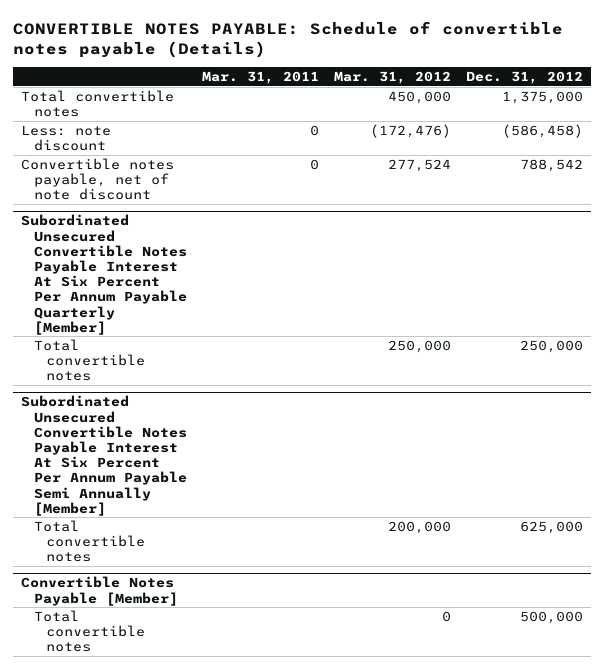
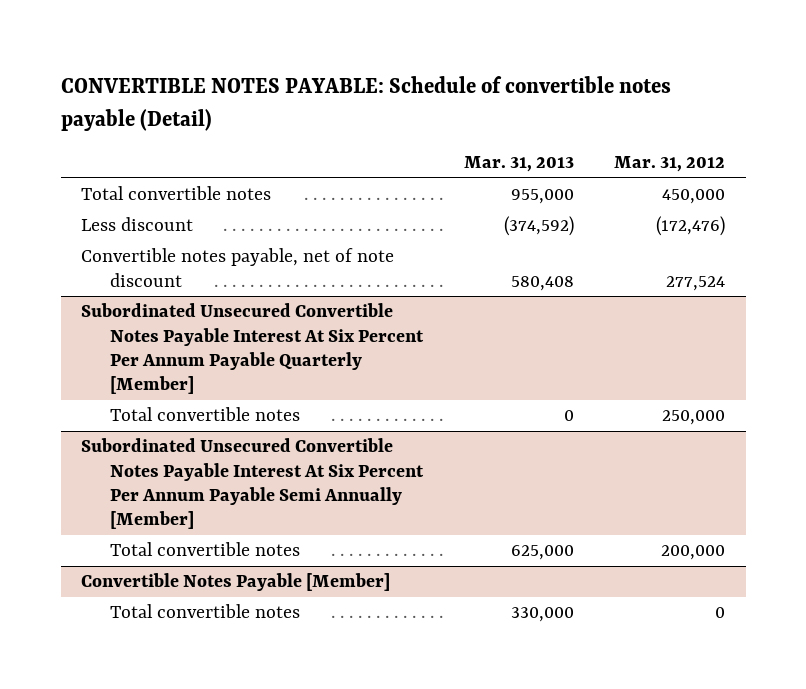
- CONVERTIBLE NOTES PAYABLE: Schedule of convertible notes payable (Details)
+ CONVERTIBLE NOTES PAYABLE: Schedule of convertible notes payable (Detail)
- | Mar. 31, 2011 | Mar. 31, 2012 | Dec. 31, 2012
+ | Mar. 31, 2013 | Mar. 31, 2012
- Less: note discount | 0 | (172,476) | (586,458)
+ Less discount | (374,592) | (172,476)

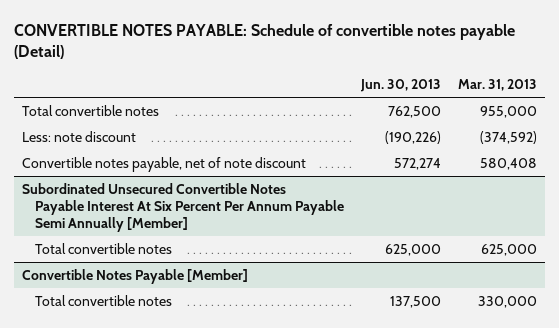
- | Mar. 31, 2013 | Mar. 31, 2012
+ | Jun. 30, 2013 | Mar. 31, 2013
- Less discount | (374,592) | (172,476)
+ Less: note discount | (190,226) | (374,592)
- Subordinated Unsecured Convertible Notes Payable Interest At Six Percent Per Annum Payable Quarterly [Member]
- Total convertible notes | 0 | 250,000

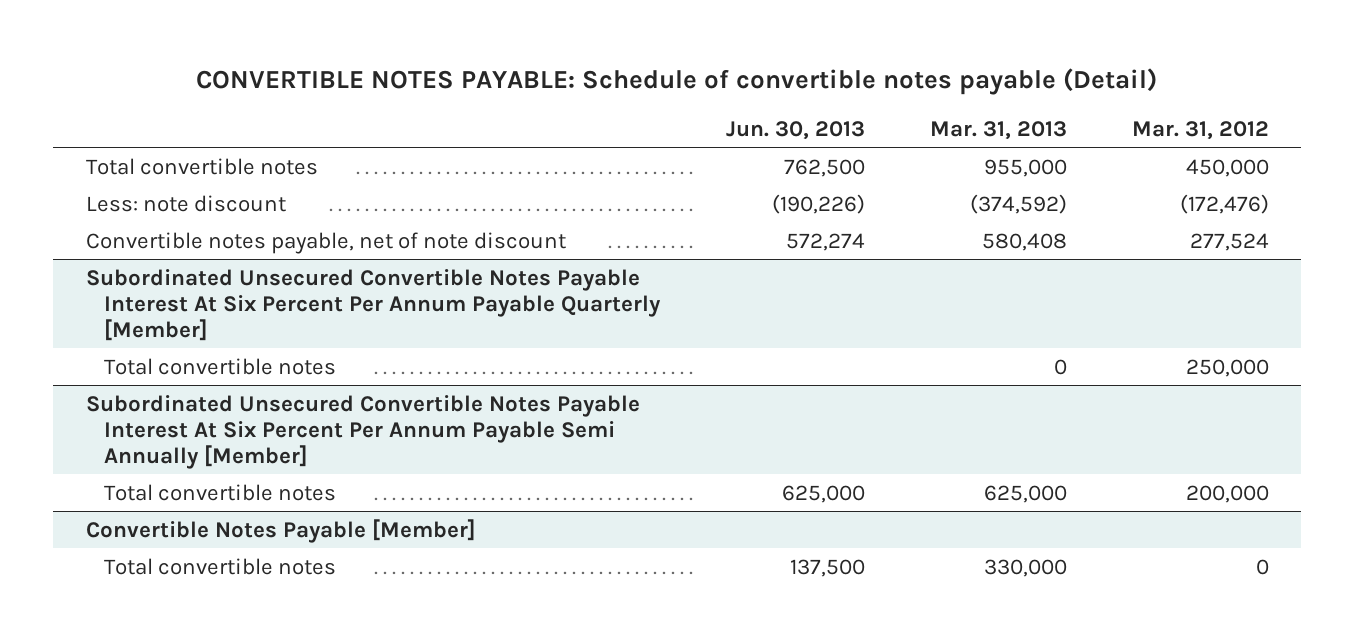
- | Jun. 30, 2013 | Mar. 31, 2013
+ | Jun. 30, 2013 | Mar. 31, 2013 | Mar. 31, 2012
+ Subordinated Unsecured Convertible Notes Payable Interest At Six Percent Per Annum Payable Quarterly [Member]
+ Total convertible notes | | 0 | 250,000

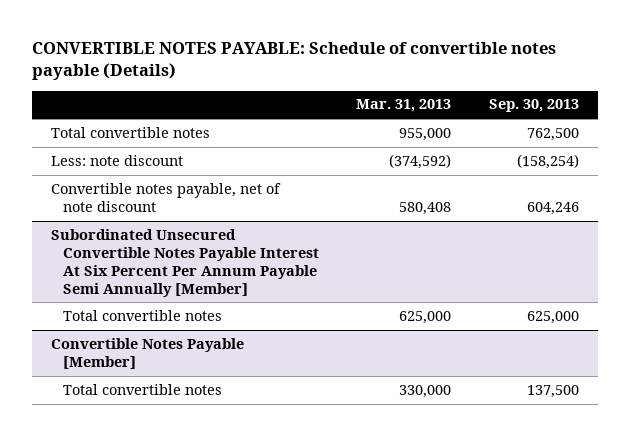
- CONVERTIBLE NOTES PAYABLE: Schedule of convertible notes payable (Detail)
+ CONVERTIBLE NOTES PAYABLE: Schedule of convertible notes payable (Details)
- | Jun. 30, 2013 | Mar. 31, 2013 | Mar. 31, 2012
+ | Mar. 31, 2013 | Sep. 30, 2013
- Subordinated Unsecured Convertible Notes Payable Interest At Six Percent Per Annum Payable Quarterly [Member]
- Total convertible notes | | 0 | 250,000

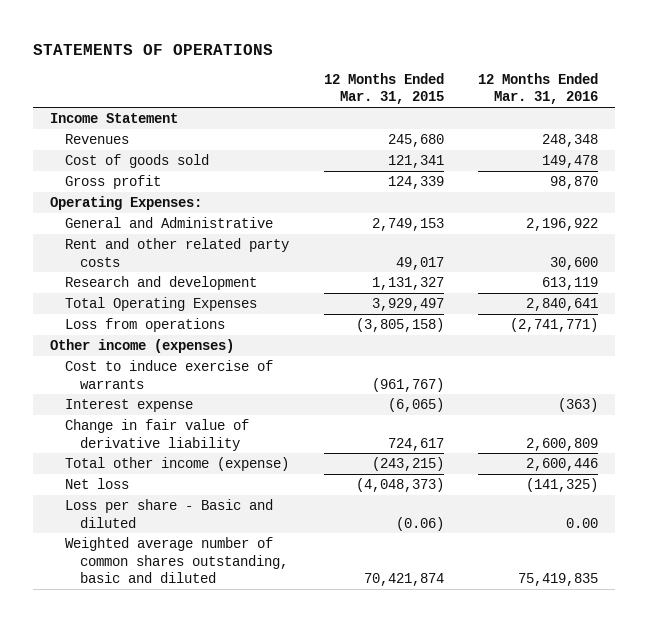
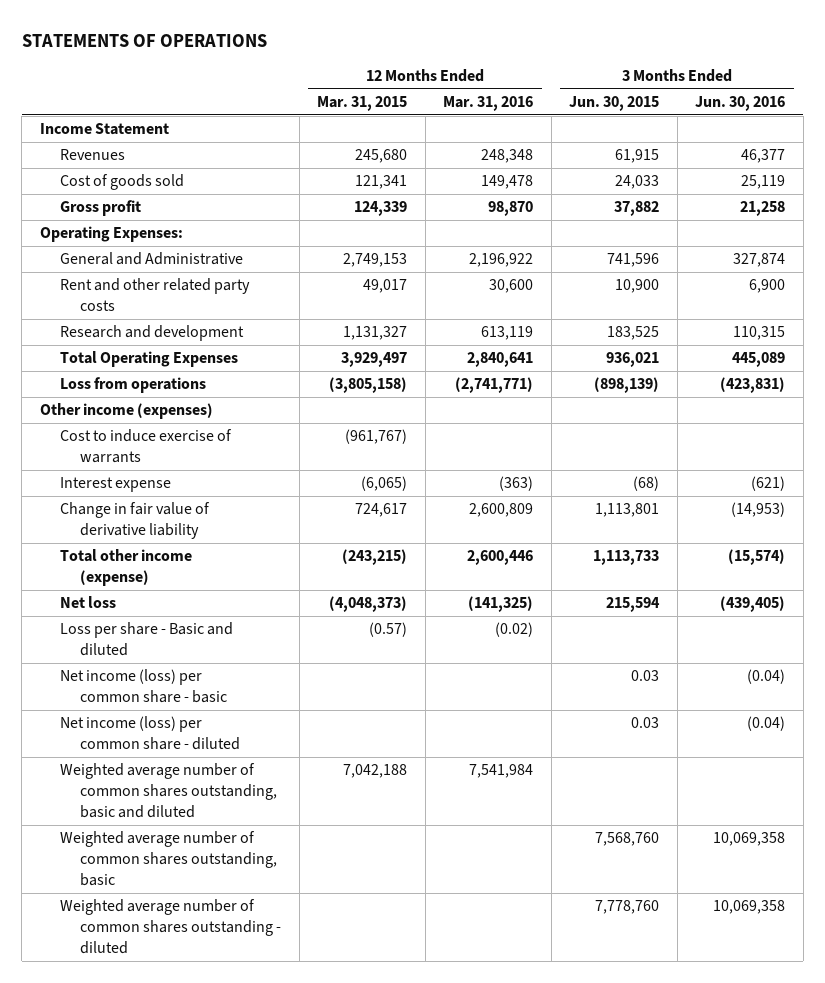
- | 12 Months Ended Mar. 31, 2015 | 12 Months Ended Mar. 31, 2016
+ | 12 Months Ended Mar. 31, 2015 | 12 Months Ended Mar. 31, 2016 | 3 Months Ended Jun. 30, 2015 | 3 Months Ended Jun. 30, 2016
- Loss per share - Basic and diluted | (0.06) | 0.00
- Weighted average number of common shares outstanding, basic and diluted | 70,421,874 | 75,419,835
+ Loss per share - Basic and diluted | (0.57) | (0.02) | |
+ Net income (loss) per common share - basic | | | 0.03 | (0.04)
+ Net income (loss) per common share - diluted | | | 0.03 | (0.04)
+ Weighted average number of common shares outstanding, basic and diluted | 7,042,188 | 7,541,984 | |
+ Weighted average number of common shares outstanding, basic | | | 7,568,760 | 10,069,358
+ Weighted average number of common shares outstanding - diluted | | | 7,778,760 | 10,069,358

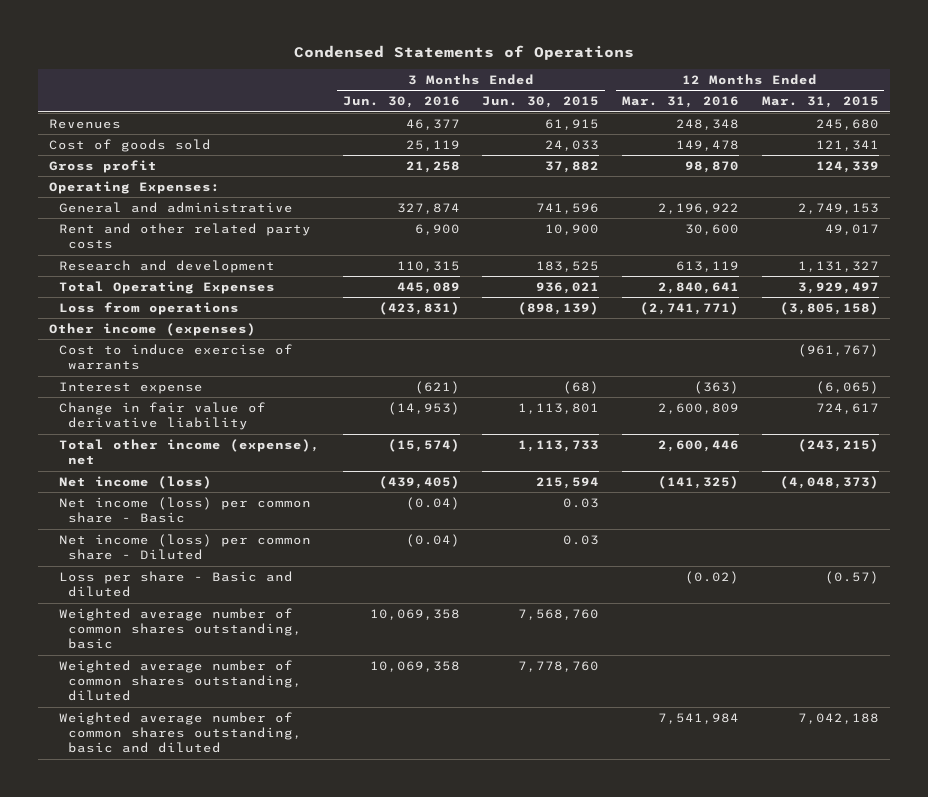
- STATEMENTS OF OPERATIONS
+ Condensed Statements of Operations
- | 12 Months Ended Mar. 31, 2015 | 12 Months Ended Mar. 31, 2016 | 3 Months Ended Jun. 30, 2015 | 3 Months Ended Jun. 30, 2016
+ | 3 Months Ended Jun. 30, 2016 | 3 Months Ended Jun. 30, 2015 | 12 Months Ended Mar. 31, 2016 | 12 Months Ended Mar. 31, 2015
- Income Statement
- General and Administrative | 2,749,153 | 2,196,922 | 741,596 | 327,874
+ General and administrative | 327,874 | 741,596 | 2,196,922 | 2,749,153
- Total other income (expense) | (243,215) | 2,600,446 | 1,113,733 | (15,574)
- Net loss | (4,048,373) | (141,325) | 215,594 | (439,405)
+ Total other income (expense), net | (15,574) | 1,113,733 | 2,600,446 | (243,215)
+ Net income (loss) | (439,405) | 215,594 | (141,325) | (4,048,373)
+ Net income (loss) per common share - Basic | (0.04) | 0.03 | |
+ Net income (loss) per common share - Diluted | (0.04) | 0.03 | |
- Net income (loss) per common share - basic | | | 0.03 | (0.04)
- Net income (loss) per common share - diluted | | | 0.03 | (0.04)
- Weighted average number of common shares outstanding - diluted | | | 7,778,760 | 10,069,358
+ Weighted average number of common shares outstanding, diluted | 10,069,358 | 7,778,760 | |
moved down: Weighted average number of common shares outstanding, basic and diluted | | | 7,541,984 | 7,042,188

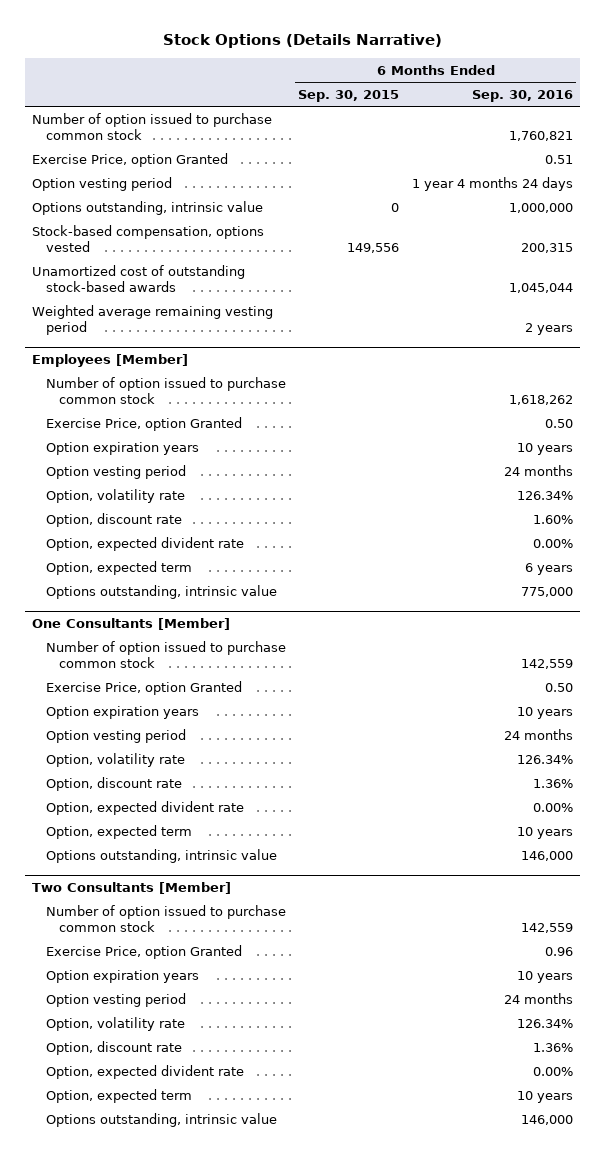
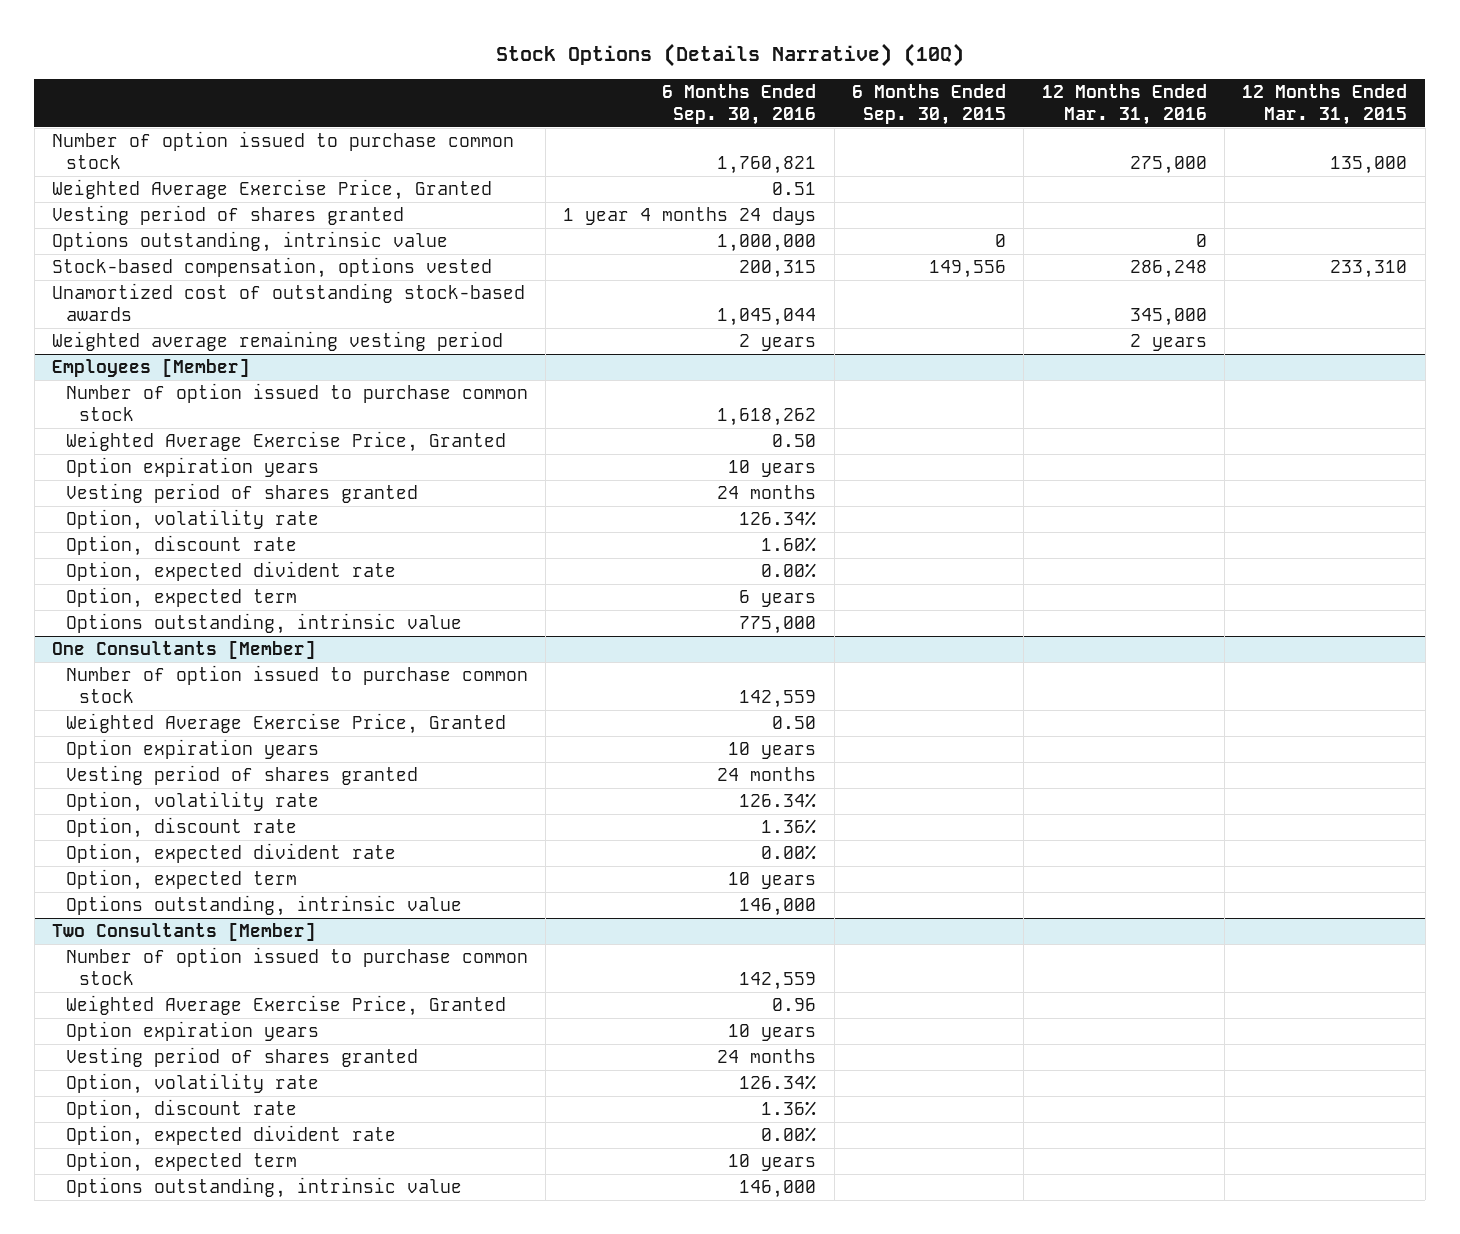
- Stock Options (Details Narrative)
+ Stock Options (Details Narrative) (10Q)
- | 6 Months Ended Sep. 30, 2015 | 6 Months Ended Sep. 30, 2016
+ | 6 Months Ended Sep. 30, 2016 | 6 Months Ended Sep. 30, 2015 | 12 Months Ended Mar. 31, 2016 | 12 Months Ended Mar. 31, 2015
- Exercise Price, option Granted | | 0.51
- Option vesting period | | 1 year 4 months 24 days
+ Weighted Average Exercise Price, Granted | 0.51 | | |
+ Vesting period of shares granted | 1 year 4 months 24 days | | |
@ Employees [Member]
- Exercise Price, option Granted | | 0.50
+ Weighted Average Exercise Price, Granted | 0.50 | | |
- Option vesting period | | 24 months
+ Vesting period of shares granted | 24 months | | |
@ One Consultants [Member]
- Exercise Price, option Granted | | 0.50
+ Weighted Average Exercise Price, Granted | 0.50 | | |
- Option vesting period | | 24 months
+ Vesting period of shares granted | 24 months | | |
@ Two Consultants [Member]
- Exercise Price, option Granted | | 0.96
+ Weighted Average Exercise Price, Granted | 0.96 | | |
- Option vesting period | | 24 months
+ Vesting period of shares granted | 24 months | | |

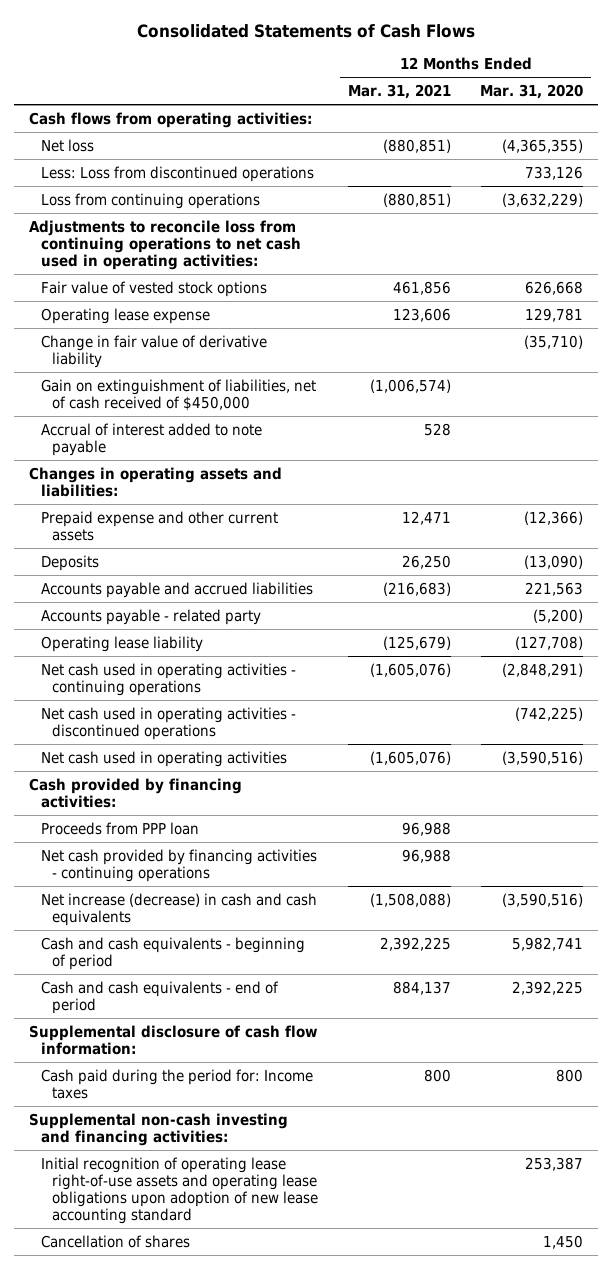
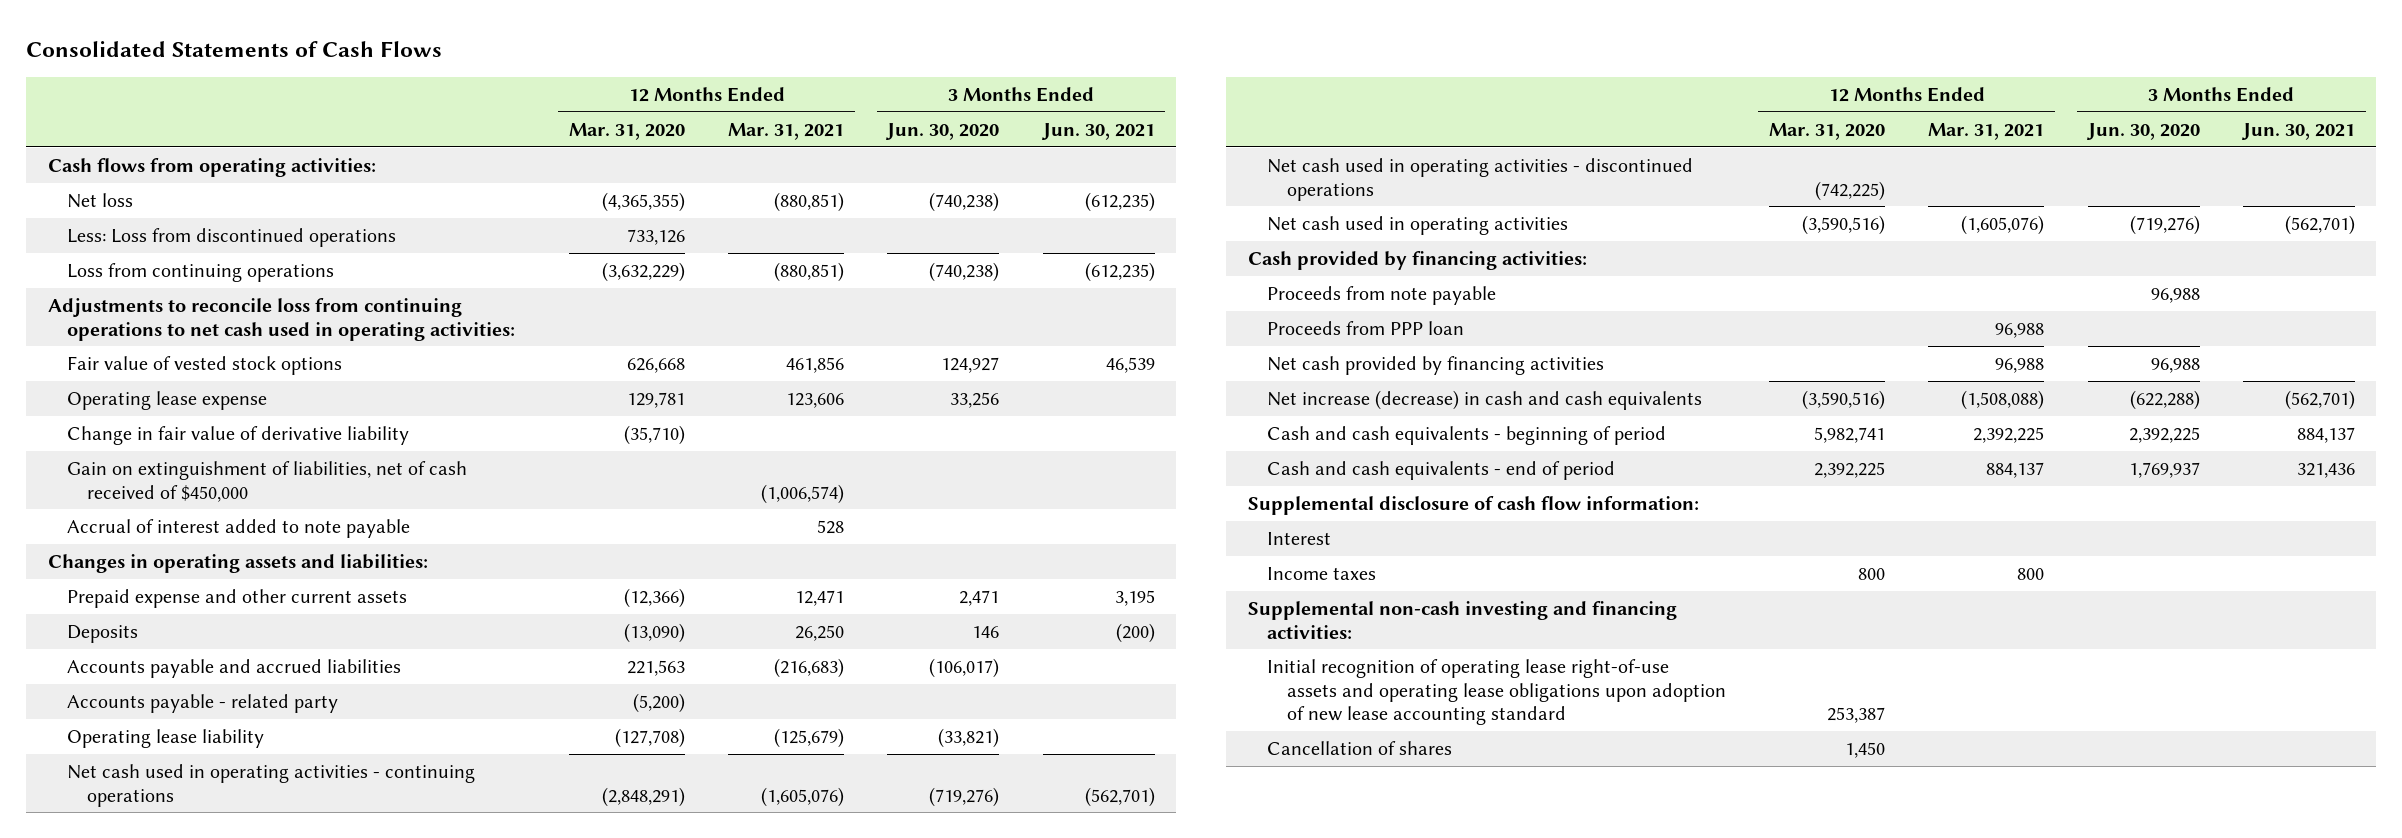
- | 12 Months Ended Mar. 31, 2021 | 12 Months Ended Mar. 31, 2020
+ | 12 Months Ended Mar. 31, 2020 | 12 Months Ended Mar. 31, 2021 | 3 Months Ended Jun. 30, 2020 | 3 Months Ended Jun. 30, 2021
+ Proceeds from note payable | | | 96,988 |
- Net cash provided by financing activities - continuing operations | 96,988 |
+ Net cash provided by financing activities | | 96,988 | 96,988 |
- Cash paid during the period for: Income taxes | 800 | 800
+ Interest
+ Income taxes | 800 | 800 | |

